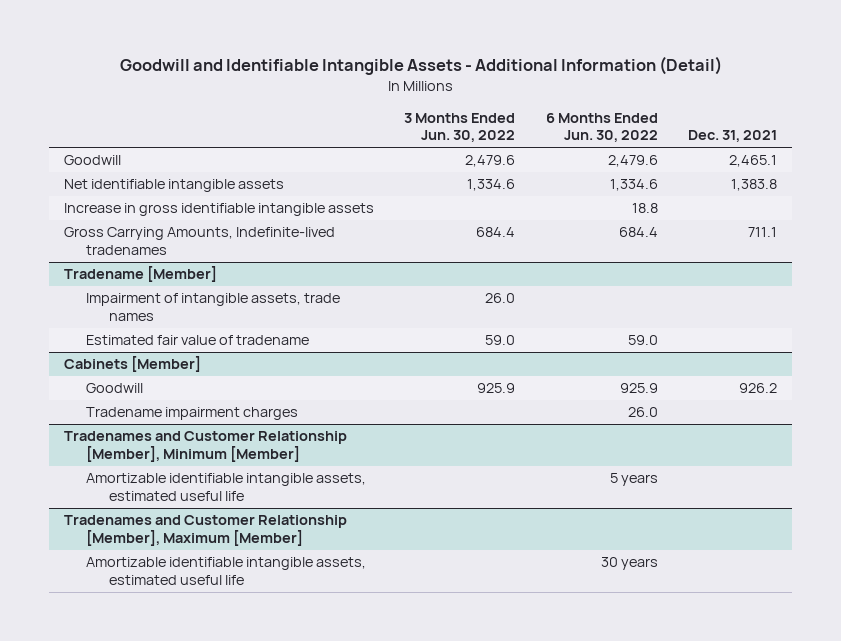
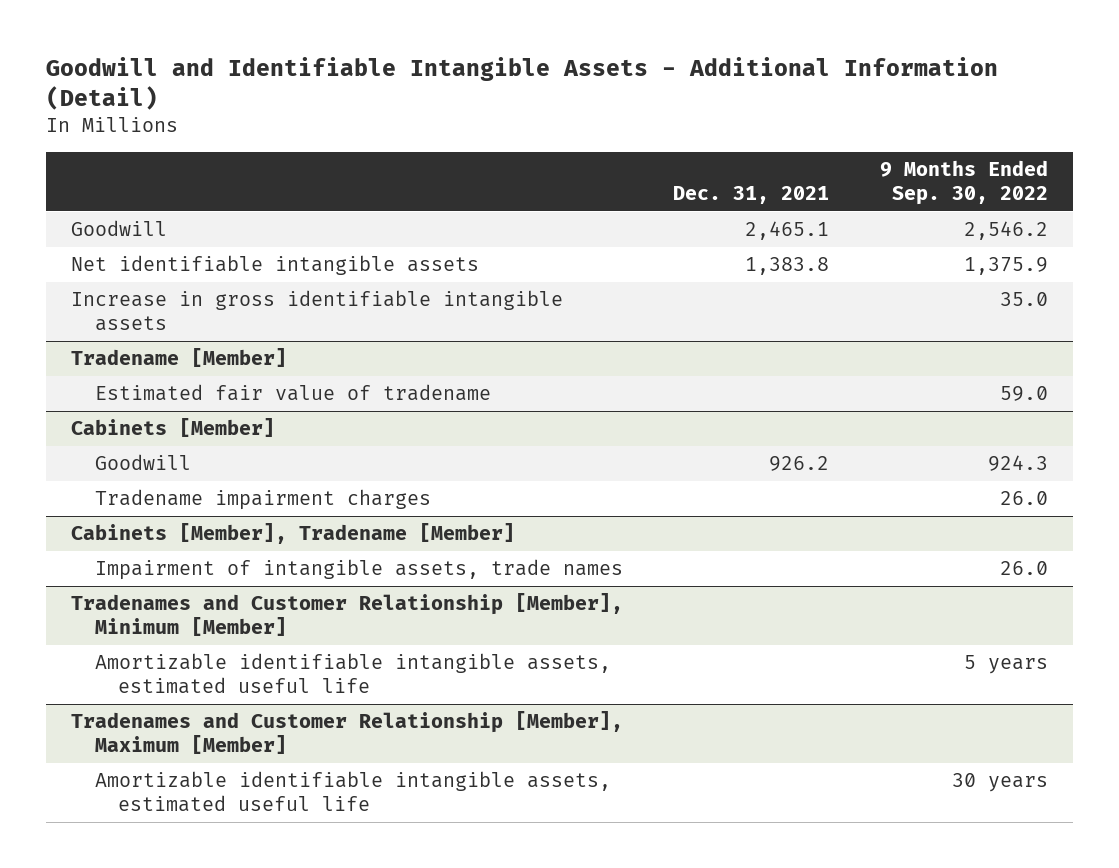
- | 3 Months Ended Jun. 30, 2022 | 6 Months Ended Jun. 30, 2022 | Dec. 31, 2021
+ | Dec. 31, 2021 | 9 Months Ended Sep. 30, 2022
- Gross Carrying Amounts, Indefinite-lived tradenames | 684.4 | 684.4 | 711.1
@ Tradename [Member]
- Impairment of intangible assets, trade names | 26.0 | |
+ Cabinets [Member], Tradename [Member]
+ Impairment of intangible assets, trade names | | 26.0

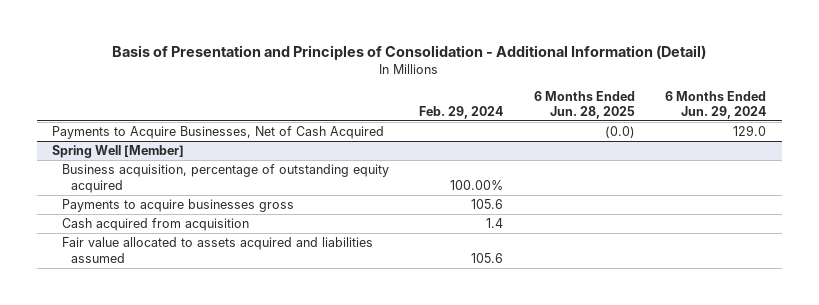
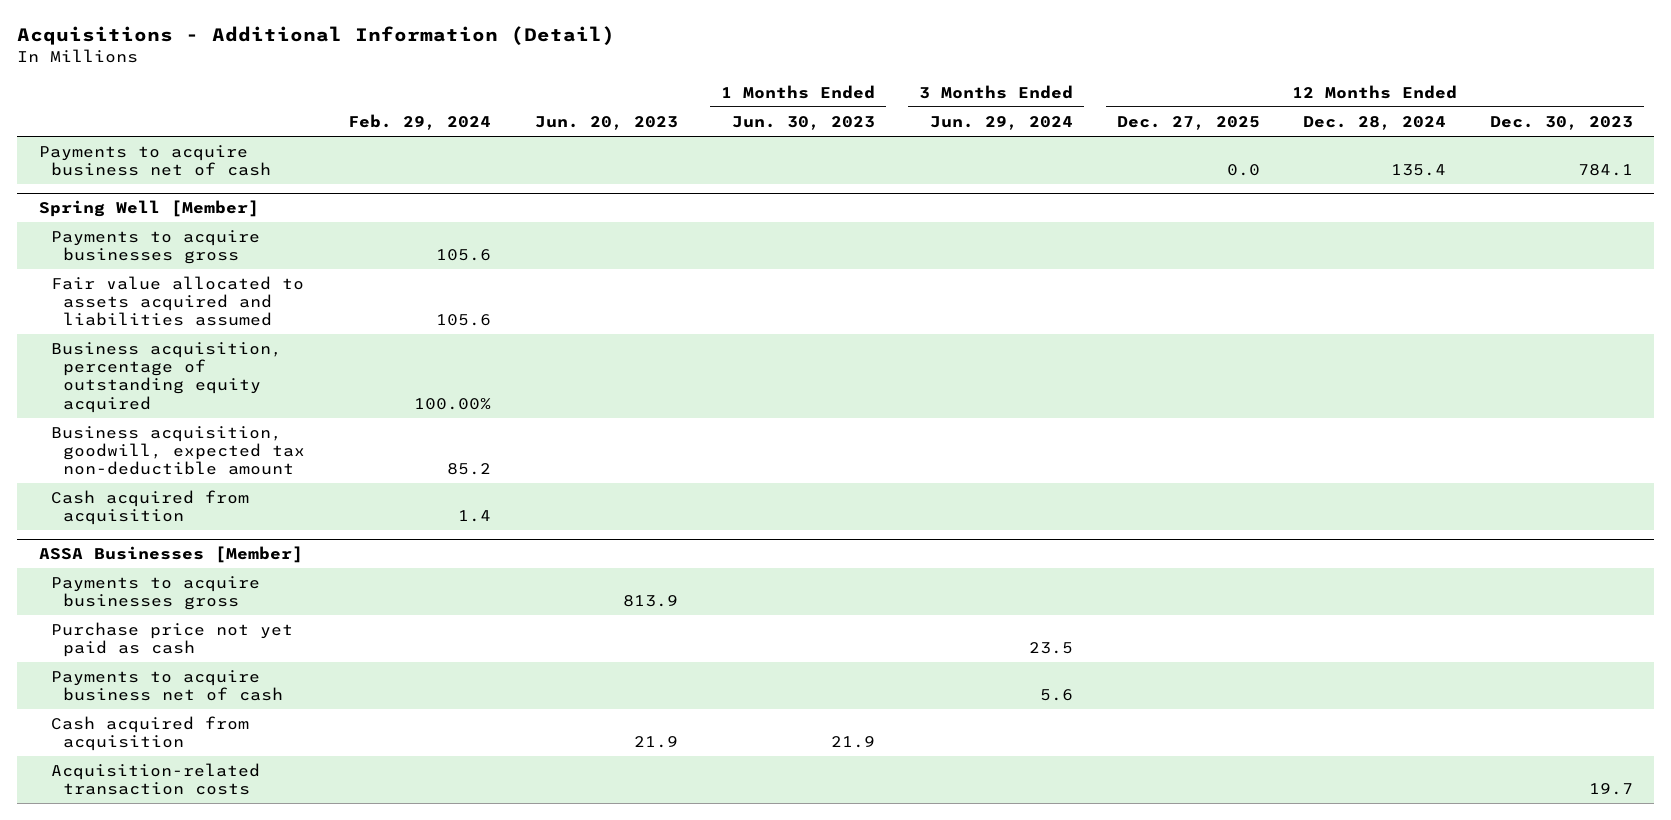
- Basis of Presentation and Principles of Consolidation - Additional Information (Detail)
+ Acquisitions - Additional Information (Detail)
- | Feb. 29, 2024 | 6 Months Ended Jun. 28, 2025 | 6 Months Ended Jun. 29, 2024
+ | Feb. 29, 2024 | Jun. 20, 2023 | 1 Months Ended Jun. 30, 2023 | 3 Months Ended Jun. 29, 2024 | 12 Months Ended Dec. 27, 2025 | 12 Months Ended Dec. 28, 2024 | 12 Months Ended Dec. 30, 2023
- Payments to Acquire Businesses, Net of Cash Acquired | | (0.0) | 129.0
+ Payments to acquire business net of cash | | | | | 0.0 | 135.4 | 784.1
@ Spring Well [Member]
moved down: Business acquisition, percentage of outstanding equity acquired | 100.00% | | | | | |
+ Business acquisition, goodwill, expected tax non-deductible amount | 85.2 | | | | | |
moved down: Cash acquired from acquisition | 1.4 | | | | | |
+ ASSA Businesses [Member]
+ Payments to acquire businesses gross | | 813.9 | | | | |
+ Purchase price not yet paid as cash | | | | 23.5 | | |
+ Payments to acquire business net of cash | | | | 5.6 | | |
+ Cash acquired from acquisition | | 21.9 | 21.9 | | | |
+ Acquisition-related transaction costs | | | | | | | 19.7

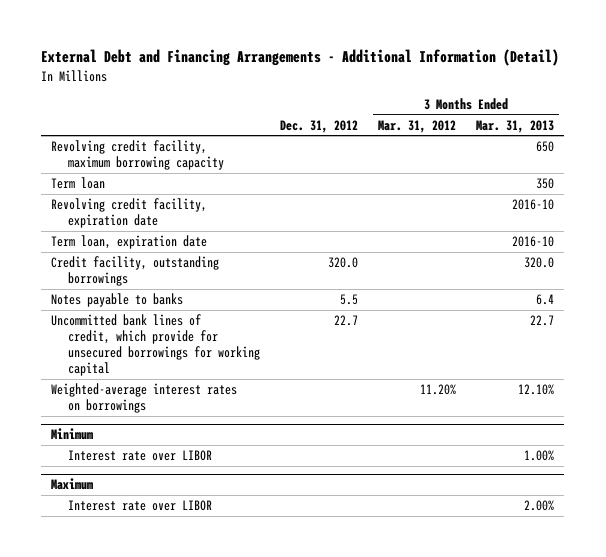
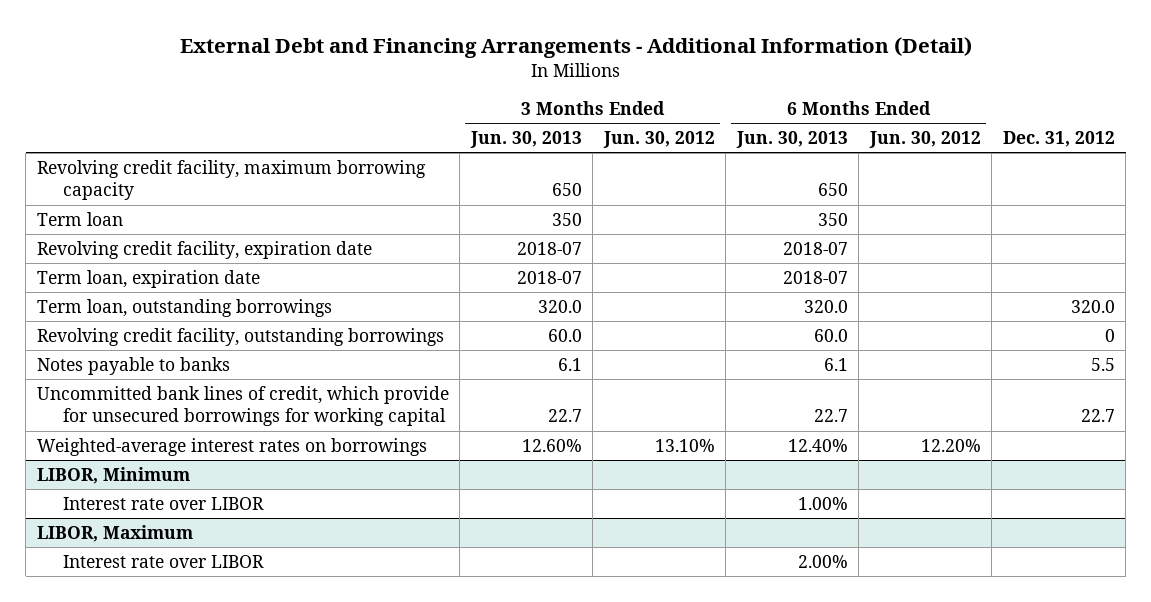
- | Dec. 31, 2012 | 3 Months Ended Mar. 31, 2012 | 3 Months Ended Mar. 31, 2013
+ | 3 Months Ended Jun. 30, 2013 | 3 Months Ended Jun. 30, 2012 | 6 Months Ended Jun. 30, 2013 | 6 Months Ended Jun. 30, 2012 | Dec. 31, 2012
- Credit facility, outstanding borrowings | 320.0 | | 320.0
+ Term loan, outstanding borrowings | 320.0 | | 320.0 | | 320.0
+ Revolving credit facility, outstanding borrowings | 60.0 | | 60.0 | | 0
- Minimum
+ LIBOR, Minimum
- Maximum
+ LIBOR, Maximum

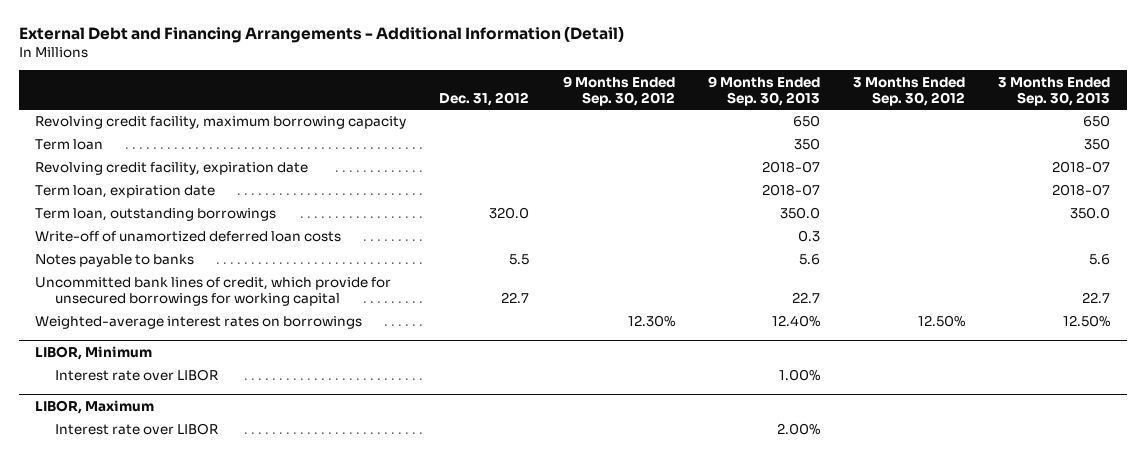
- | 3 Months Ended Jun. 30, 2013 | 3 Months Ended Jun. 30, 2012 | 6 Months Ended Jun. 30, 2013 | 6 Months Ended Jun. 30, 2012 | Dec. 31, 2012
+ | Dec. 31, 2012 | 9 Months Ended Sep. 30, 2012 | 9 Months Ended Sep. 30, 2013 | 3 Months Ended Sep. 30, 2012 | 3 Months Ended Sep. 30, 2013
- Revolving credit facility, outstanding borrowings | 60.0 | | 60.0 | | 0
+ Write-off of unamortized deferred loan costs | | | 0.3 | |

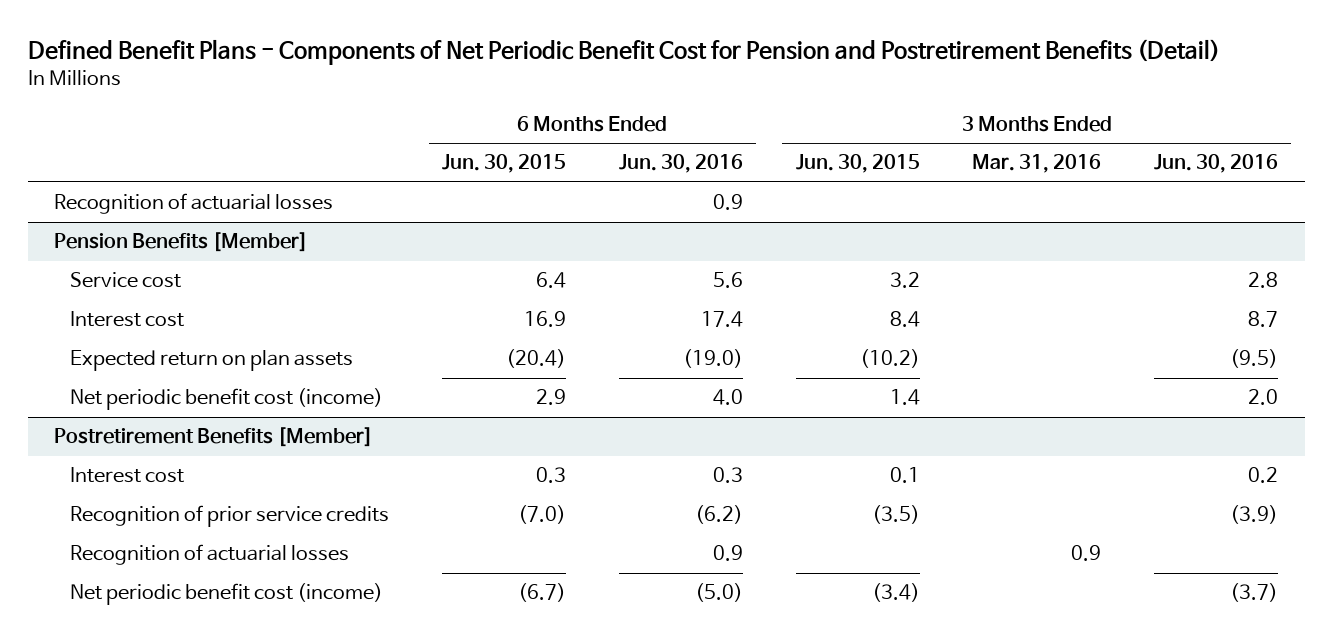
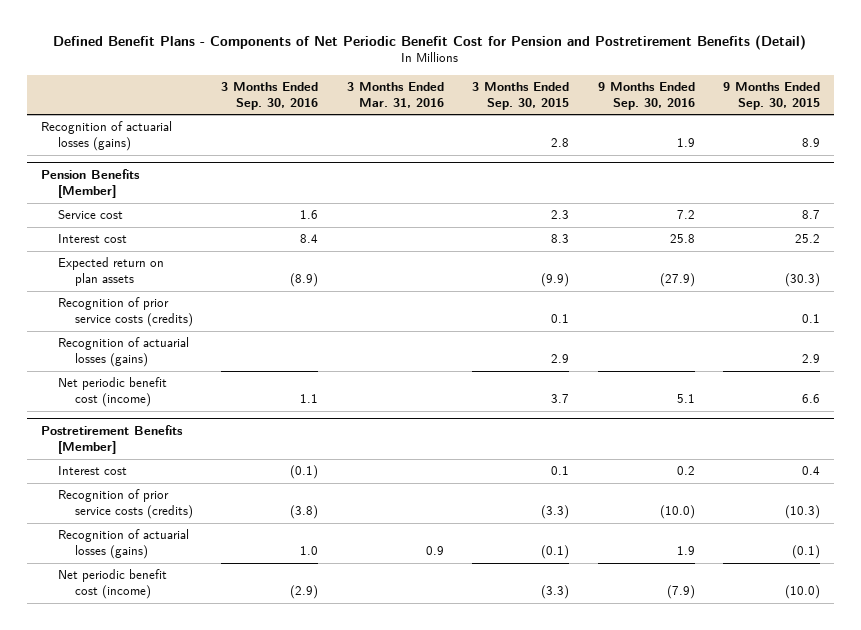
- | 6 Months Ended Jun. 30, 2015 | 6 Months Ended Jun. 30, 2016 | 3 Months Ended Jun. 30, 2015 | 3 Months Ended Mar. 31, 2016 | 3 Months Ended Jun. 30, 2016
+ | 3 Months Ended Sep. 30, 2016 | 3 Months Ended Mar. 31, 2016 | 3 Months Ended Sep. 30, 2015 | 9 Months Ended Sep. 30, 2016 | 9 Months Ended Sep. 30, 2015
- Recognition of actuarial losses | | 0.9 | | |
+ Recognition of actuarial losses (gains) | | | 2.8 | 1.9 | 8.9
@ Pension Benefits [Member]
+ Recognition of prior service costs (credits) | | | 0.1 | | 0.1
+ Recognition of actuarial losses (gains) | | | 2.9 | | 2.9
@ Postretirement Benefits [Member]
- Recognition of prior service credits | (7.0) | (6.2) | (3.5) | | (3.9)
- Recognition of actuarial losses | | 0.9 | | 0.9 |
+ Recognition of prior service costs (credits) | (3.8) | | (3.3) | (10.0) | (10.3)
+ Recognition of actuarial losses (gains) | 1.0 | 0.9 | (0.1) | 1.9 | (0.1)

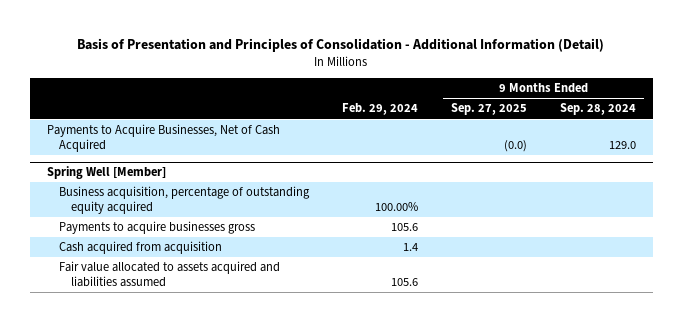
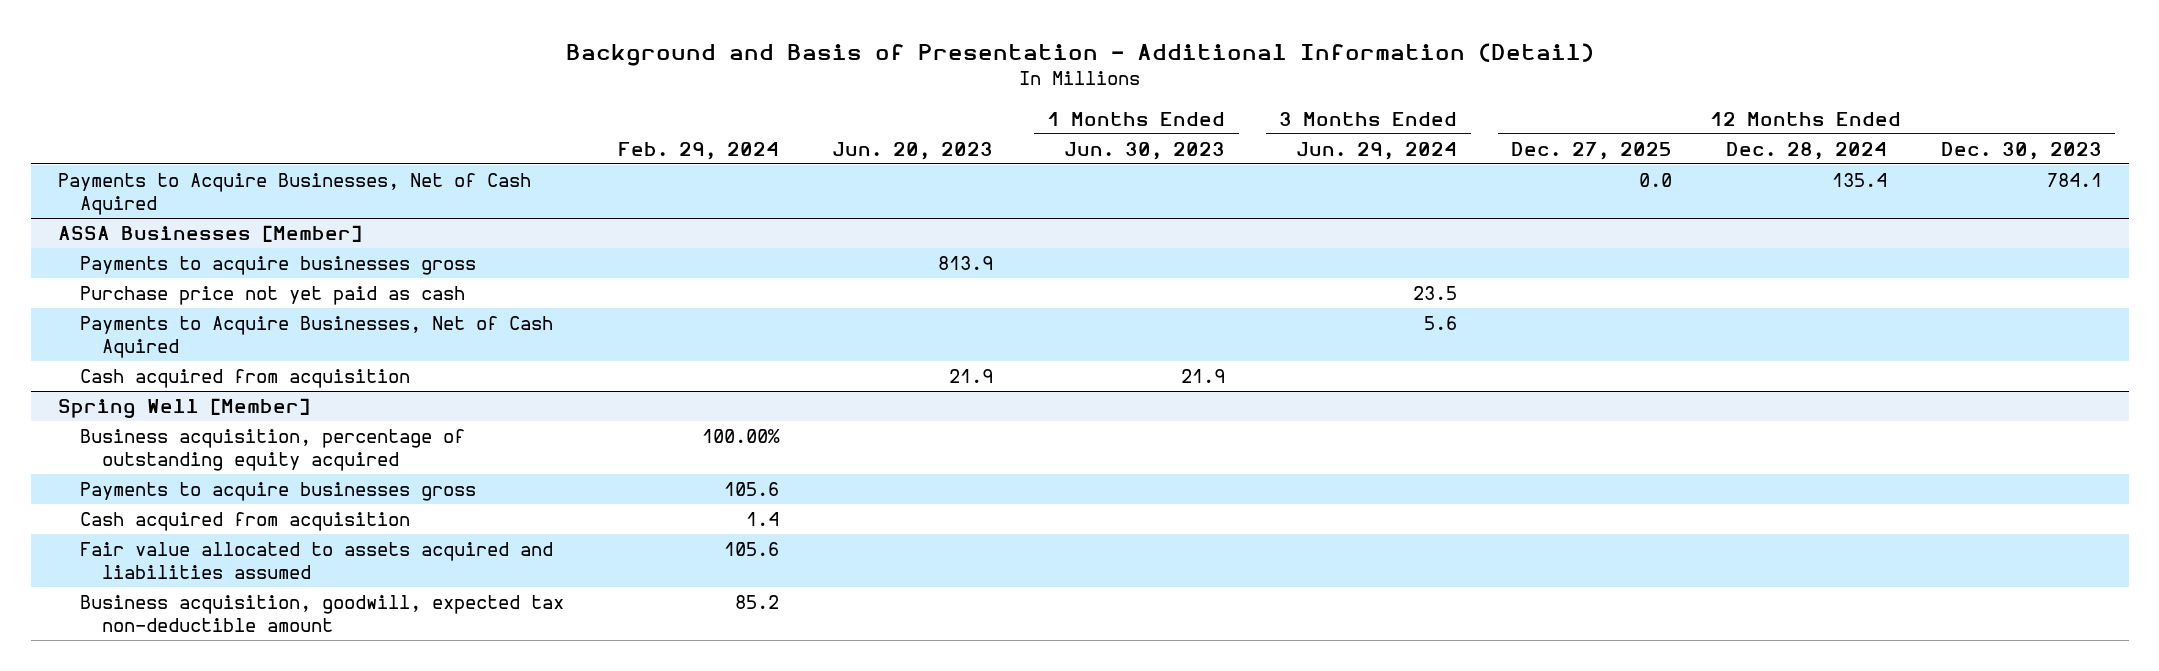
- Basis of Presentation and Principles of Consolidation - Additional Information (Detail)
+ Background and Basis of Presentation - Additional Information (Detail)
- | Feb. 29, 2024 | 9 Months Ended Sep. 27, 2025 | 9 Months Ended Sep. 28, 2024
+ | Feb. 29, 2024 | Jun. 20, 2023 | 1 Months Ended Jun. 30, 2023 | 3 Months Ended Jun. 29, 2024 | 12 Months Ended Dec. 27, 2025 | 12 Months Ended Dec. 28, 2024 | 12 Months Ended Dec. 30, 2023
- Payments to Acquire Businesses, Net of Cash Acquired | | (0.0) | 129.0
+ Payments to Acquire Businesses, Net of Cash Aquired | | | | | 0.0 | 135.4 | 784.1
+ ASSA Businesses [Member]
+ Payments to acquire businesses gross | | 813.9 | | | | |
+ Purchase price not yet paid as cash | | | | 23.5 | | |
+ Payments to Acquire Businesses, Net of Cash Aquired | | | | 5.6 | | |
+ Cash acquired from acquisition | | 21.9 | 21.9 | | | |
@ Spring Well [Member]
+ Business acquisition, goodwill, expected tax non-deductible amount | 85.2 | | | | | |

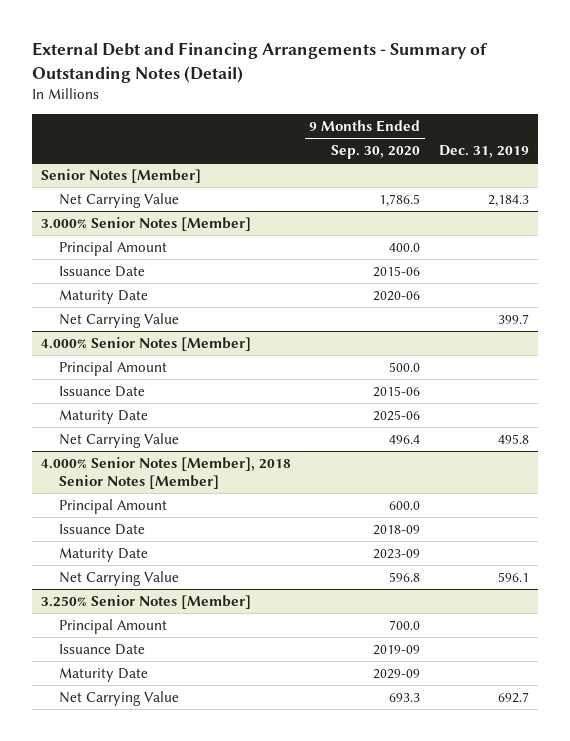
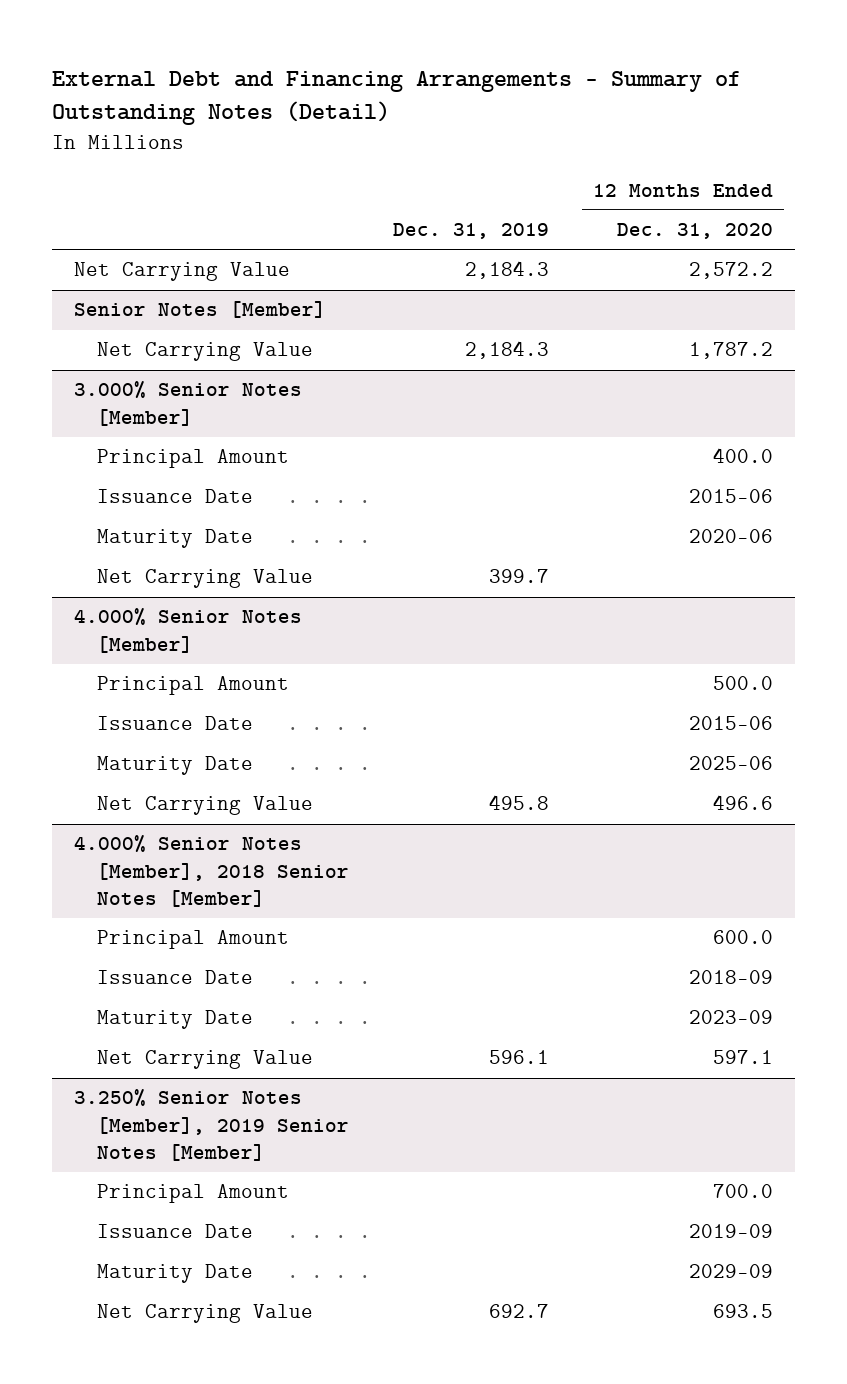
- | 9 Months Ended Sep. 30, 2020 | Dec. 31, 2019
+ | Dec. 31, 2019 | 12 Months Ended Dec. 31, 2020
+ Net Carrying Value | 2,184.3 | 2,572.2
- 3.250% Senior Notes [Member]
+ 3.250% Senior Notes [Member], 2019 Senior Notes [Member]

